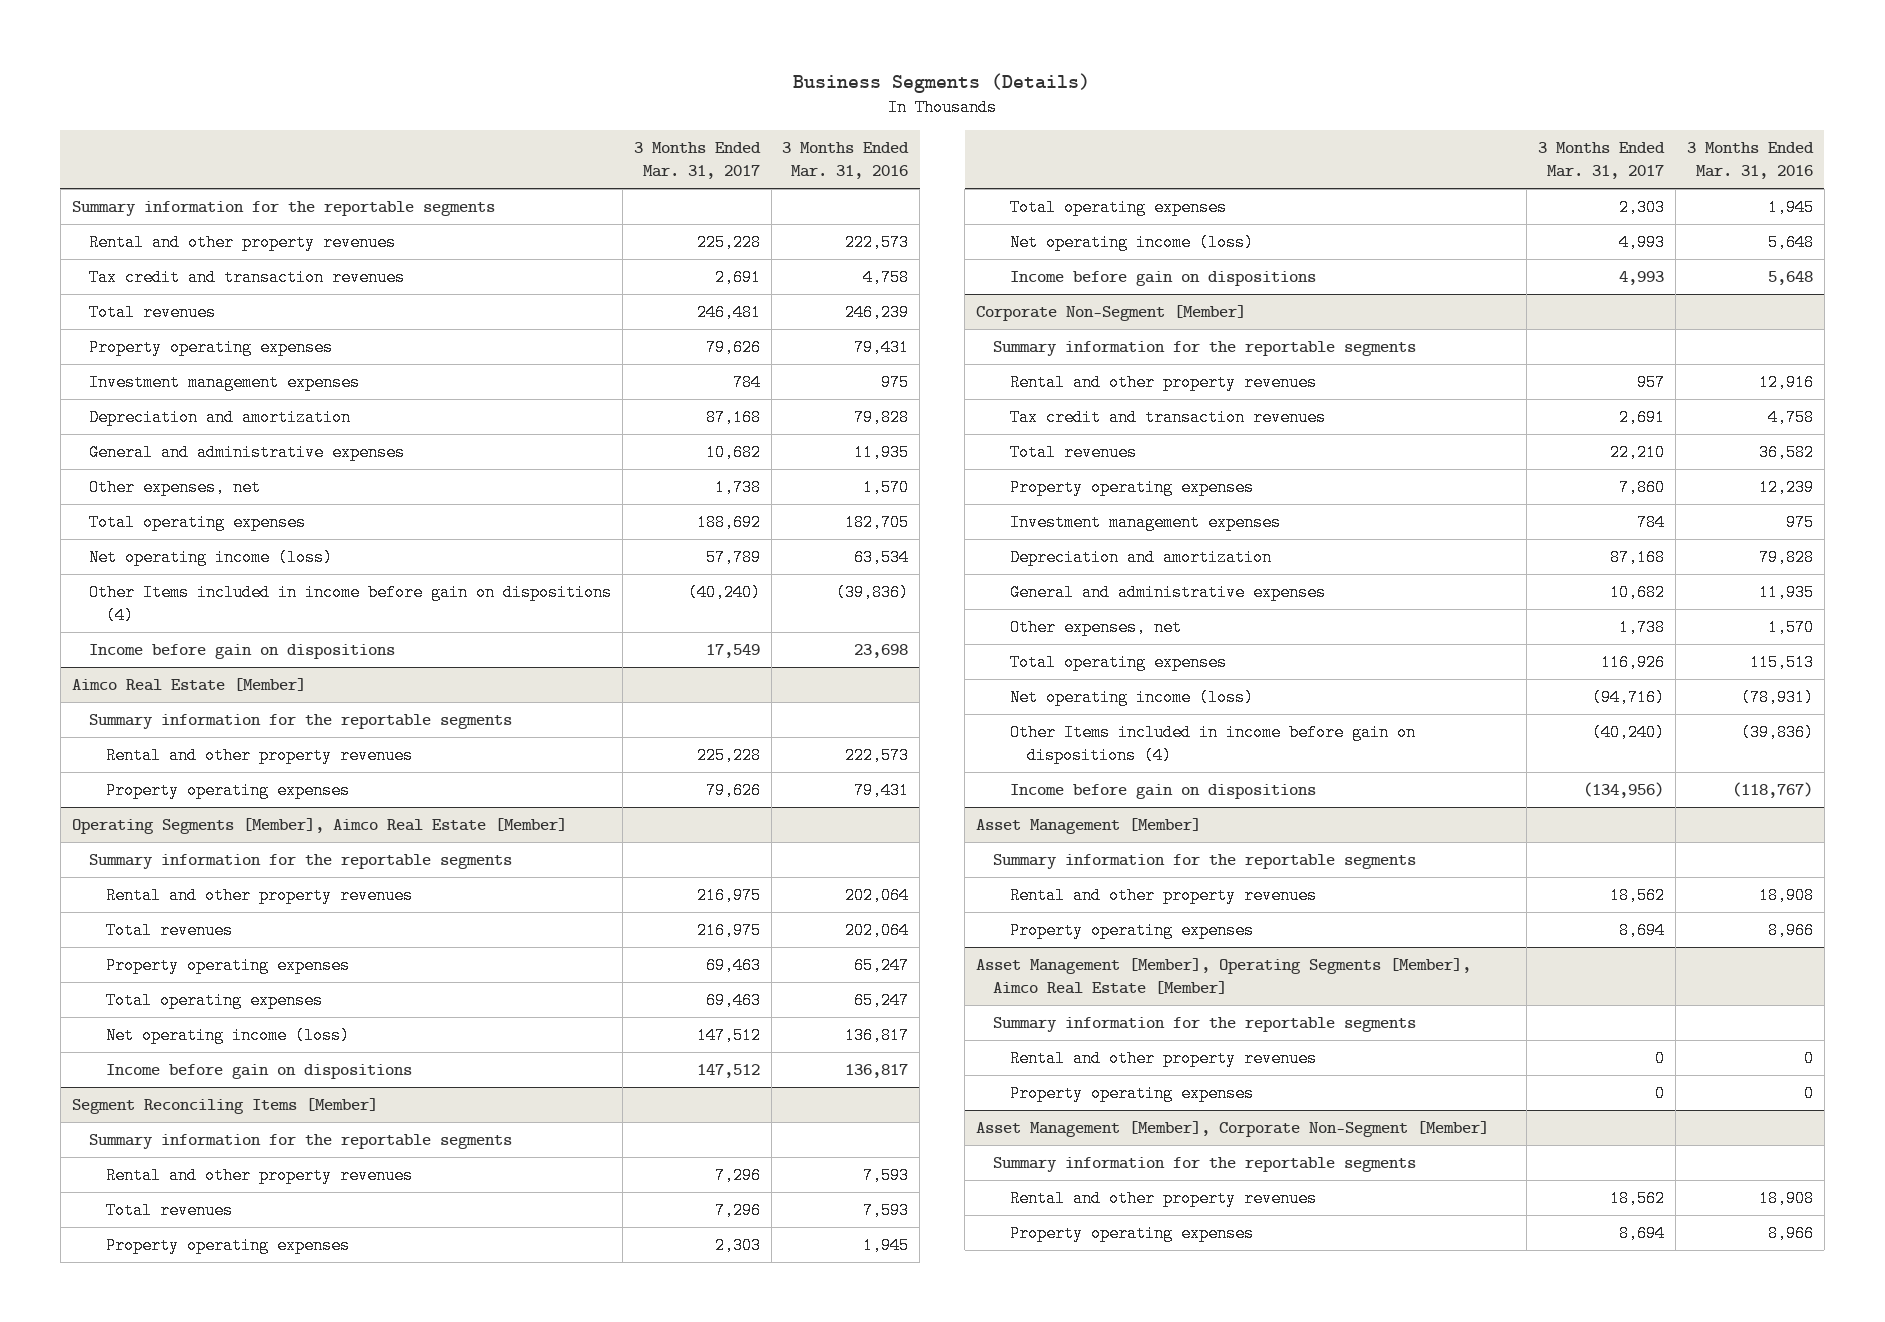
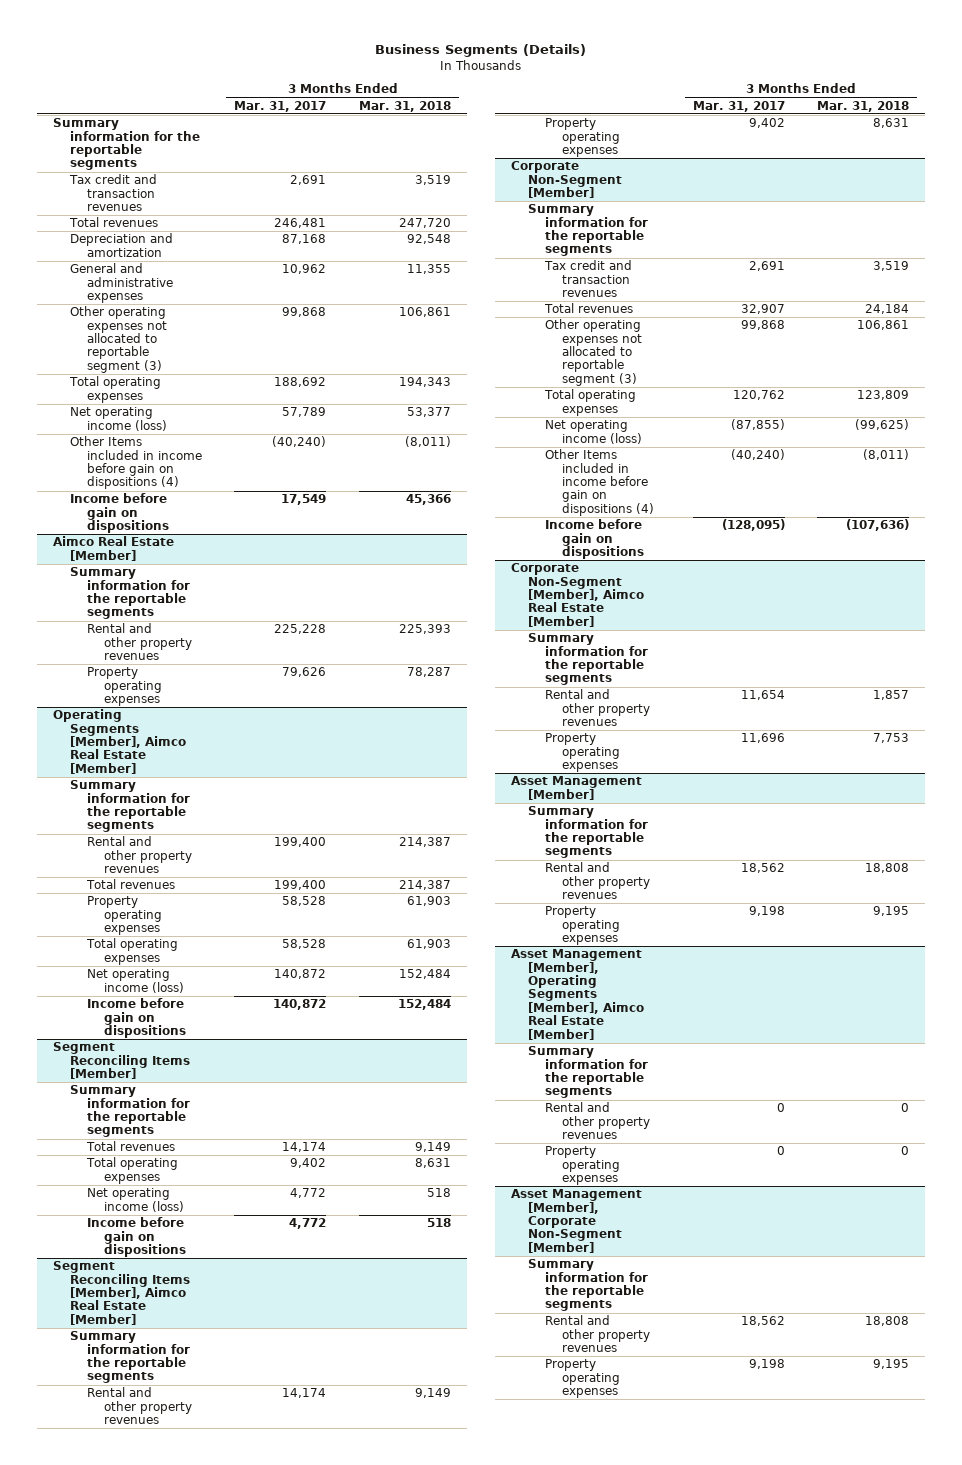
- | 3 Months Ended Mar. 31, 2017 | 3 Months Ended Mar. 31, 2016
+ | 3 Months Ended Mar. 31, 2017 | 3 Months Ended Mar. 31, 2018
- Rental and other property revenues | 225,228 | 222,573
- Property operating expenses | 79,626 | 79,431
- Investment management expenses | 784 | 975
- General and administrative expenses | 10,682 | 11,935
- Other expenses, net | 1,738 | 1,570
+ General and administrative expenses | 10,962 | 11,355
+ Other operating expenses not allocated to reportable segment (3) | 99,868 | 106,861
@ Operating Segments [Member], Aimco Real Estate [Member]
- Rental and other property revenues | 216,975 | 202,064
- Total revenues | 216,975 | 202,064
- Property operating expenses | 69,463 | 65,247
- Total operating expenses | 69,463 | 65,247
- Net operating income (loss) | 147,512 | 136,817
- Income before gain on dispositions | 147,512 | 136,817
+ Rental and other property revenues | 199,400 | 214,387
+ Total revenues | 199,400 | 214,387
+ Property operating expenses | 58,528 | 61,903
+ Total operating expenses | 58,528 | 61,903
+ Net operating income (loss) | 140,872 | 152,484
+ Income before gain on dispositions | 140,872 | 152,484
@ Segment Reconciling Items [Member]
- Rental and other property revenues | 7,296 | 7,593
- Total revenues | 7,296 | 7,593
- Property operating expenses | 2,303 | 1,945
- Total operating expenses | 2,303 | 1,945
- Net operating income (loss) | 4,993 | 5,648
- Income before gain on dispositions | 4,993 | 5,648
+ Total revenues | 14,174 | 9,149
+ Total operating expenses | 9,402 | 8,631
+ Net operating income (loss) | 4,772 | 518
+ Income before gain on dispositions | 4,772 | 518
+ Segment Reconciling Items [Member], Aimco Real Estate [Member]
+ Summary information for the reportable segments
+ Rental and other property revenues | 14,174 | 9,149
+ Property operating expenses | 9,402 | 8,631
@ Corporate Non-Segment [Member]
- Rental and other property revenues | 957 | 12,916
- Total revenues | 22,210 | 36,582
- Property operating expenses | 7,860 | 12,239
- Investment management expenses | 784 | 975
- Depreciation and amortization | 87,168 | 79,828
- General and administrative expenses | 10,682 | 11,935
- Other expenses, net | 1,738 | 1,570
- Total operating expenses | 116,926 | 115,513
- Net operating income (loss) | (94,716) | (78,931)
+ Total revenues | 32,907 | 24,184
+ Other operating expenses not allocated to reportable segment (3) | 99,868 | 106,861
+ Total operating expenses | 120,762 | 123,809
+ Net operating income (loss) | (87,855) | (99,625)
- Income before gain on dispositions | (134,956) | (118,767)
+ Income before gain on dispositions | (128,095) | (107,636)
+ Corporate Non-Segment [Member], Aimco Real Estate [Member]
+ Summary information for the reportable segments
+ Rental and other property revenues | 11,654 | 1,857
+ Property operating expenses | 11,696 | 7,753
@ Asset Management [Member]
- Property operating expenses | 8,694 | 8,966
+ Property operating expenses | 9,198 | 9,195
@ Asset Management [Member], Corporate Non-Segment [Member]
- Property operating expenses | 8,694 | 8,966
+ Property operating expenses | 9,198 | 9,195

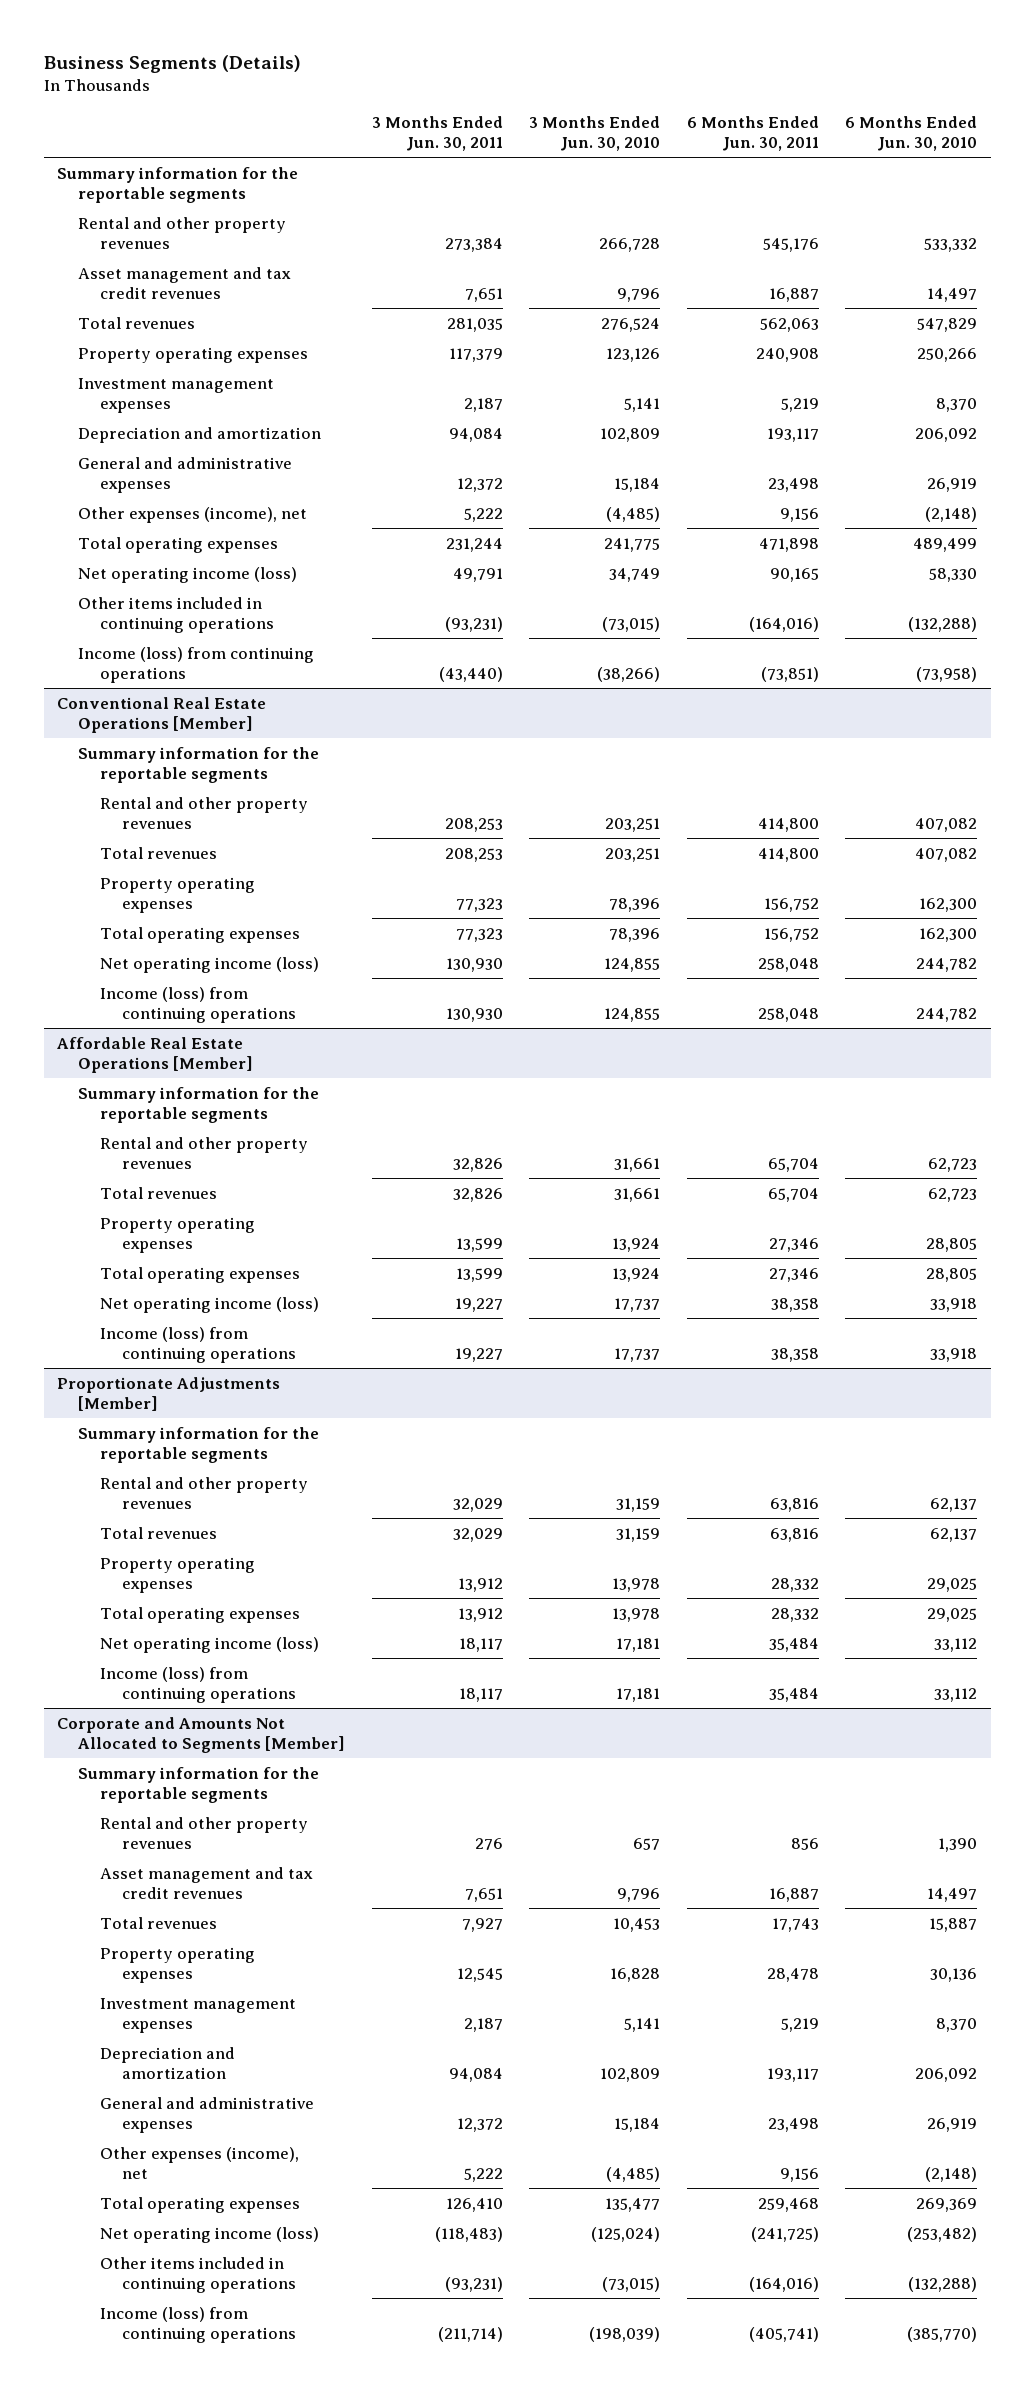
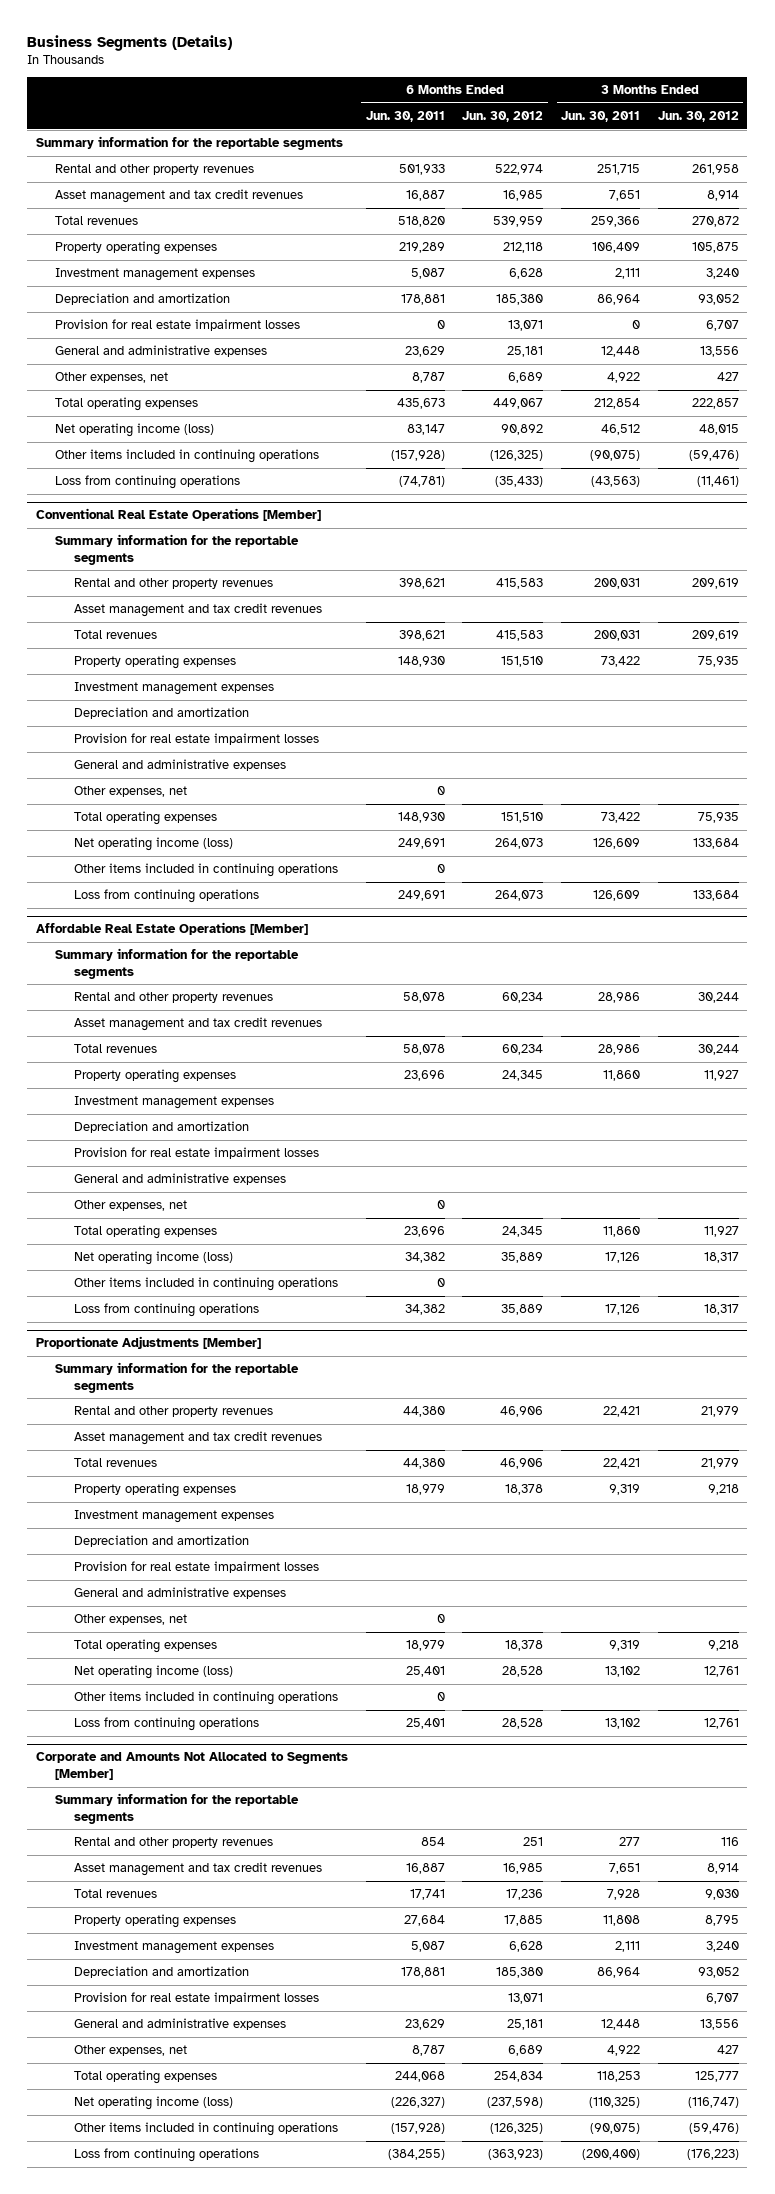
- | 3 Months Ended Jun. 30, 2011 | 3 Months Ended Jun. 30, 2010 | 6 Months Ended Jun. 30, 2011 | 6 Months Ended Jun. 30, 2010
+ | 6 Months Ended Jun. 30, 2011 | 6 Months Ended Jun. 30, 2012 | 3 Months Ended Jun. 30, 2011 | 3 Months Ended Jun. 30, 2012
- Rental and other property revenues | 273,384 | 266,728 | 545,176 | 533,332
+ Rental and other property revenues | 501,933 | 522,974 | 251,715 | 261,958
- Total revenues | 281,035 | 276,524 | 562,063 | 547,829
- Property operating expenses | 117,379 | 123,126 | 240,908 | 250,266
- Investment management expenses | 2,187 | 5,141 | 5,219 | 8,370
- Depreciation and amortization | 94,084 | 102,809 | 193,117 | 206,092
- General and administrative expenses | 12,372 | 15,184 | 23,498 | 26,919
- Other expenses (income), net | 5,222 | (4,485) | 9,156 | (2,148)
- Total operating expenses | 231,244 | 241,775 | 471,898 | 489,499
- Net operating income (loss) | 49,791 | 34,749 | 90,165 | 58,330
- Other items included in continuing operations | (93,231) | (73,015) | (164,016) | (132,288)
- Income (loss) from continuing operations | (43,440) | (38,266) | (73,851) | (73,958)
+ Total revenues | 518,820 | 539,959 | 259,366 | 270,872
+ Property operating expenses | 219,289 | 212,118 | 106,409 | 105,875
+ Investment management expenses | 5,087 | 6,628 | 2,111 | 3,240
+ Depreciation and amortization | 178,881 | 185,380 | 86,964 | 93,052
+ Provision for real estate impairment losses | 0 | 13,071 | 0 | 6,707
+ General and administrative expenses | 23,629 | 25,181 | 12,448 | 13,556
+ Other expenses, net | 8,787 | 6,689 | 4,922 | 427
+ Total operating expenses | 435,673 | 449,067 | 212,854 | 222,857
+ Net operating income (loss) | 83,147 | 90,892 | 46,512 | 48,015
+ Other items included in continuing operations | (157,928) | (126,325) | (90,075) | (59,476)
+ Loss from continuing operations | (74,781) | (35,433) | (43,563) | (11,461)
@ Conventional Real Estate Operations [Member]
- Rental and other property revenues | 208,253 | 203,251 | 414,800 | 407,082
- Total revenues | 208,253 | 203,251 | 414,800 | 407,082
- Property operating expenses | 77,323 | 78,396 | 156,752 | 162,300
- Total operating expenses | 77,323 | 78,396 | 156,752 | 162,300
- Net operating income (loss) | 130,930 | 124,855 | 258,048 | 244,782
- Income (loss) from continuing operations | 130,930 | 124,855 | 258,048 | 244,782
+ Rental and other property revenues | 398,621 | 415,583 | 200,031 | 209,619
+ Asset management and tax credit revenues
+ Total revenues | 398,621 | 415,583 | 200,031 | 209,619
+ Property operating expenses | 148,930 | 151,510 | 73,422 | 75,935
+ Investment management expenses
+ Depreciation and amortization
+ Provision for real estate impairment losses
+ General and administrative expenses
+ Other expenses, net | 0 | | |
+ Total operating expenses | 148,930 | 151,510 | 73,422 | 75,935
+ Net operating income (loss) | 249,691 | 264,073 | 126,609 | 133,684
+ Other items included in continuing operations | 0 | | |
+ Loss from continuing operations | 249,691 | 264,073 | 126,609 | 133,684
@ Affordable Real Estate Operations [Member]
- Rental and other property revenues | 32,826 | 31,661 | 65,704 | 62,723
- Total revenues | 32,826 | 31,661 | 65,704 | 62,723
- Property operating expenses | 13,599 | 13,924 | 27,346 | 28,805
- Total operating expenses | 13,599 | 13,924 | 27,346 | 28,805
- Net operating income (loss) | 19,227 | 17,737 | 38,358 | 33,918
- Income (loss) from continuing operations | 19,227 | 17,737 | 38,358 | 33,918
+ Rental and other property revenues | 58,078 | 60,234 | 28,986 | 30,244
+ Asset management and tax credit revenues
+ Total revenues | 58,078 | 60,234 | 28,986 | 30,244
+ Property operating expenses | 23,696 | 24,345 | 11,860 | 11,927
+ Investment management expenses
+ Depreciation and amortization
+ Provision for real estate impairment losses
+ General and administrative expenses
+ Other expenses, net | 0 | | |
+ Total operating expenses | 23,696 | 24,345 | 11,860 | 11,927
+ Net operating income (loss) | 34,382 | 35,889 | 17,126 | 18,317
+ Other items included in continuing operations | 0 | | |
+ Loss from continuing operations | 34,382 | 35,889 | 17,126 | 18,317
@ Proportionate Adjustments [Member]
- Rental and other property revenues | 32,029 | 31,159 | 63,816 | 62,137
- Total revenues | 32,029 | 31,159 | 63,816 | 62,137
- Property operating expenses | 13,912 | 13,978 | 28,332 | 29,025
- Total operating expenses | 13,912 | 13,978 | 28,332 | 29,025
- Net operating income (loss) | 18,117 | 17,181 | 35,484 | 33,112
- Income (loss) from continuing operations | 18,117 | 17,181 | 35,484 | 33,112
+ Rental and other property revenues | 44,380 | 46,906 | 22,421 | 21,979
+ Asset management and tax credit revenues
+ Total revenues | 44,380 | 46,906 | 22,421 | 21,979
+ Property operating expenses | 18,979 | 18,378 | 9,319 | 9,218
+ Investment management expenses
+ Depreciation and amortization
+ Provision for real estate impairment losses
+ General and administrative expenses
+ Other expenses, net | 0 | | |
+ Total operating expenses | 18,979 | 18,378 | 9,319 | 9,218
+ Net operating income (loss) | 25,401 | 28,528 | 13,102 | 12,761
+ Other items included in continuing operations | 0 | | |
+ Loss from continuing operations | 25,401 | 28,528 | 13,102 | 12,761
@ Corporate and Amounts Not Allocated to Segments [Member]
- Rental and other property revenues | 276 | 657 | 856 | 1,390
+ Rental and other property revenues | 854 | 251 | 277 | 116
- Total revenues | 7,927 | 10,453 | 17,743 | 15,887
- Property operating expenses | 12,545 | 16,828 | 28,478 | 30,136
- Investment management expenses | 2,187 | 5,141 | 5,219 | 8,370
- Depreciation and amortization | 94,084 | 102,809 | 193,117 | 206,092
- General and administrative expenses | 12,372 | 15,184 | 23,498 | 26,919
- Other expenses (income), net | 5,222 | (4,485) | 9,156 | (2,148)
- Total operating expenses | 126,410 | 135,477 | 259,468 | 269,369
- Net operating income (loss) | (118,483) | (125,024) | (241,725) | (253,482)
- Other items included in continuing operations | (93,231) | (73,015) | (164,016) | (132,288)
- Income (loss) from continuing operations | (211,714) | (198,039) | (405,741) | (385,770)
+ Total revenues | 17,741 | 17,236 | 7,928 | 9,030
+ Property operating expenses | 27,684 | 17,885 | 11,808 | 8,795
+ Investment management expenses | 5,087 | 6,628 | 2,111 | 3,240
+ Depreciation and amortization | 178,881 | 185,380 | 86,964 | 93,052
+ Provision for real estate impairment losses | | 13,071 | | 6,707
+ General and administrative expenses | 23,629 | 25,181 | 12,448 | 13,556
+ Other expenses, net | 8,787 | 6,689 | 4,922 | 427
+ Total operating expenses | 244,068 | 254,834 | 118,253 | 125,777
+ Net operating income (loss) | (226,327) | (237,598) | (110,325) | (116,747)
+ Other items included in continuing operations | (157,928) | (126,325) | (90,075) | (59,476)
+ Loss from continuing operations | (384,255) | (363,923) | (200,400) | (176,223)

